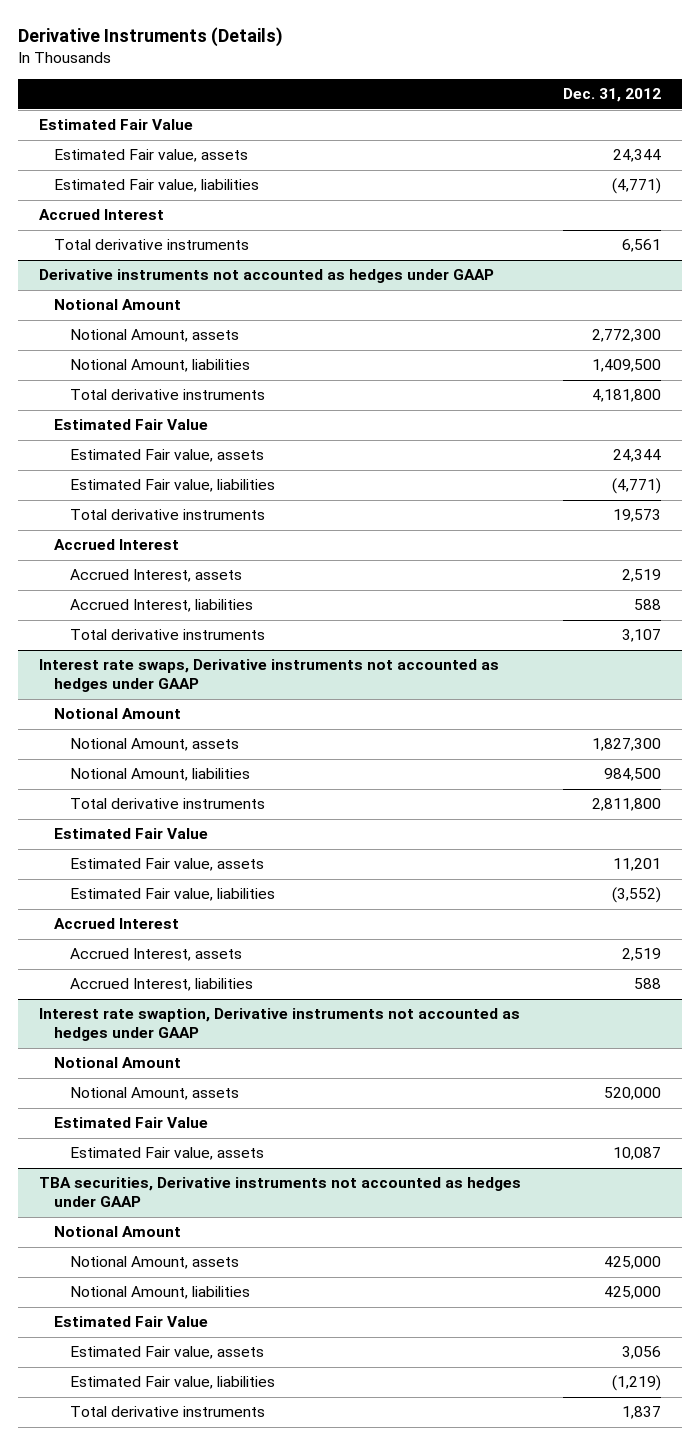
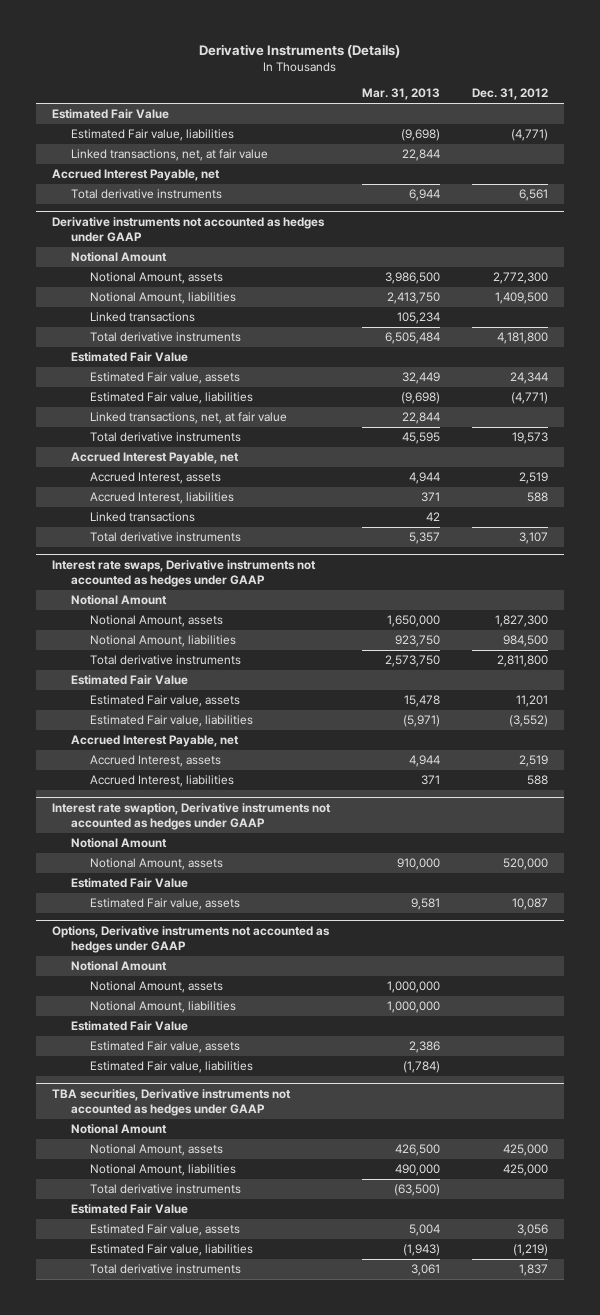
- | Dec. 31, 2012
+ | Mar. 31, 2013 | Dec. 31, 2012
- Estimated Fair value, assets | 24,344
- Accrued Interest
+ Linked transactions, net, at fair value | 22,844 |
+ Accrued Interest Payable, net
@ Derivative instruments not accounted as hedges under GAAP
+ Linked transactions | 105,234 |
+ Linked transactions, net, at fair value | 22,844 |
- Accrued Interest
+ Accrued Interest Payable, net
+ Linked transactions | 42 |
@ Interest rate swaps, Derivative instruments not accounted as hedges under GAAP
- Accrued Interest
+ Accrued Interest Payable, net
+ Options, Derivative instruments not accounted as hedges under GAAP
+ Notional Amount
+ Notional Amount, assets | 1,000,000 |
+ Notional Amount, liabilities | 1,000,000 |
+ Estimated Fair Value
+ Estimated Fair value, assets | 2,386 |
+ Estimated Fair value, liabilities | (1,784) |
@ TBA securities, Derivative instruments not accounted as hedges under GAAP
+ Total derivative instruments | (63,500) |

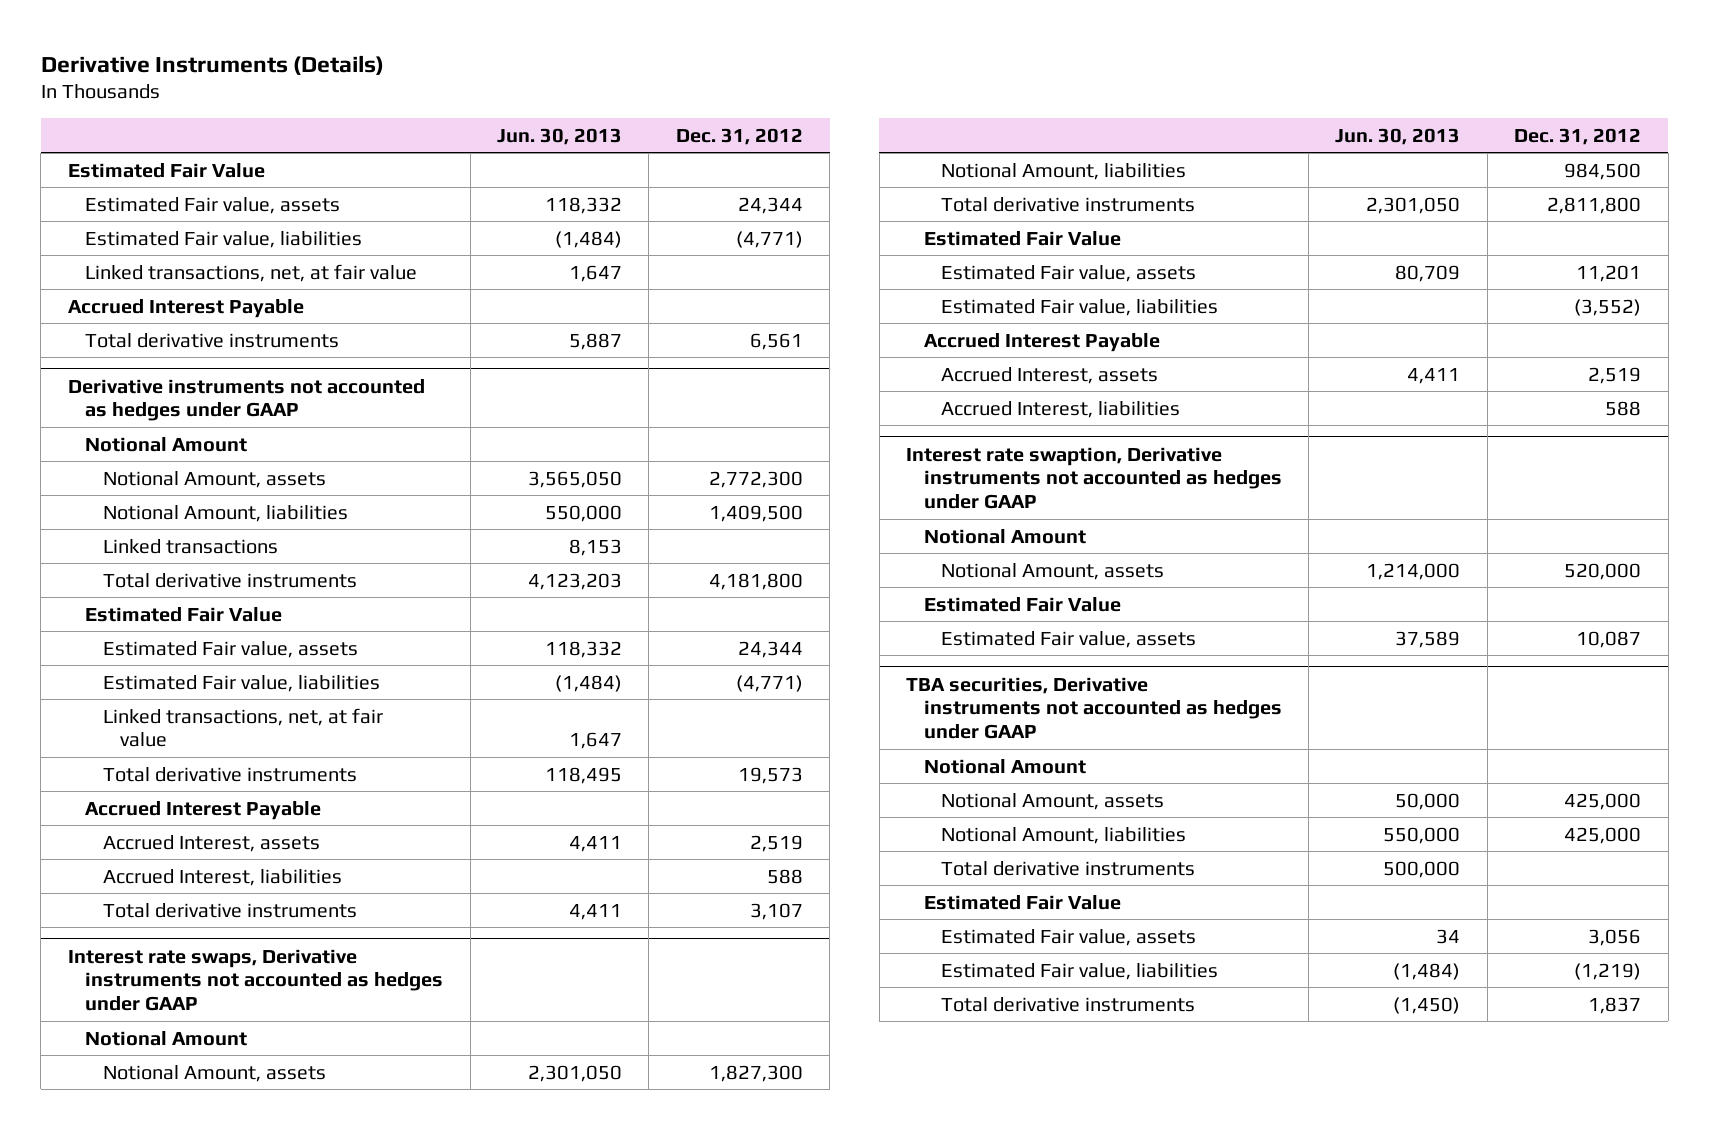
- | Mar. 31, 2013 | Dec. 31, 2012
+ | Jun. 30, 2013 | Dec. 31, 2012
+ Estimated Fair value, assets | 118,332 | 24,344
- Accrued Interest Payable, net
+ Accrued Interest Payable
@ Derivative instruments not accounted as hedges under GAAP
- Accrued Interest Payable, net
+ Accrued Interest Payable
- Linked transactions | 42 |
@ Interest rate swaps, Derivative instruments not accounted as hedges under GAAP
- Accrued Interest Payable, net
+ Accrued Interest Payable
- Options, Derivative instruments not accounted as hedges under GAAP
- Notional Amount
- Notional Amount, assets | 1,000,000 |
- Notional Amount, liabilities | 1,000,000 |
- Estimated Fair Value
- Estimated Fair value, assets | 2,386 |
- Estimated Fair value, liabilities | (1,784) |

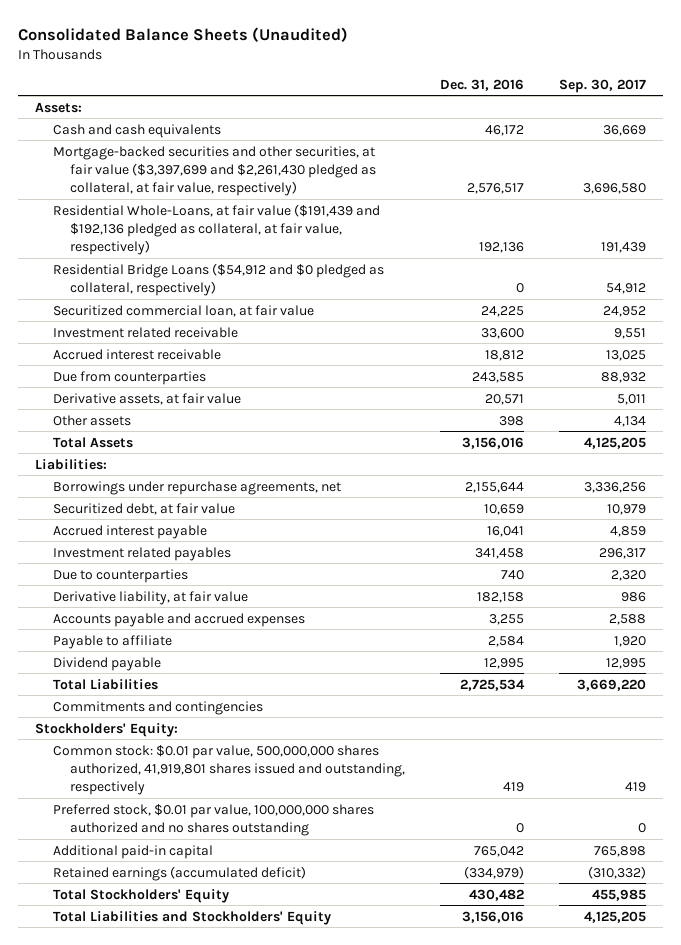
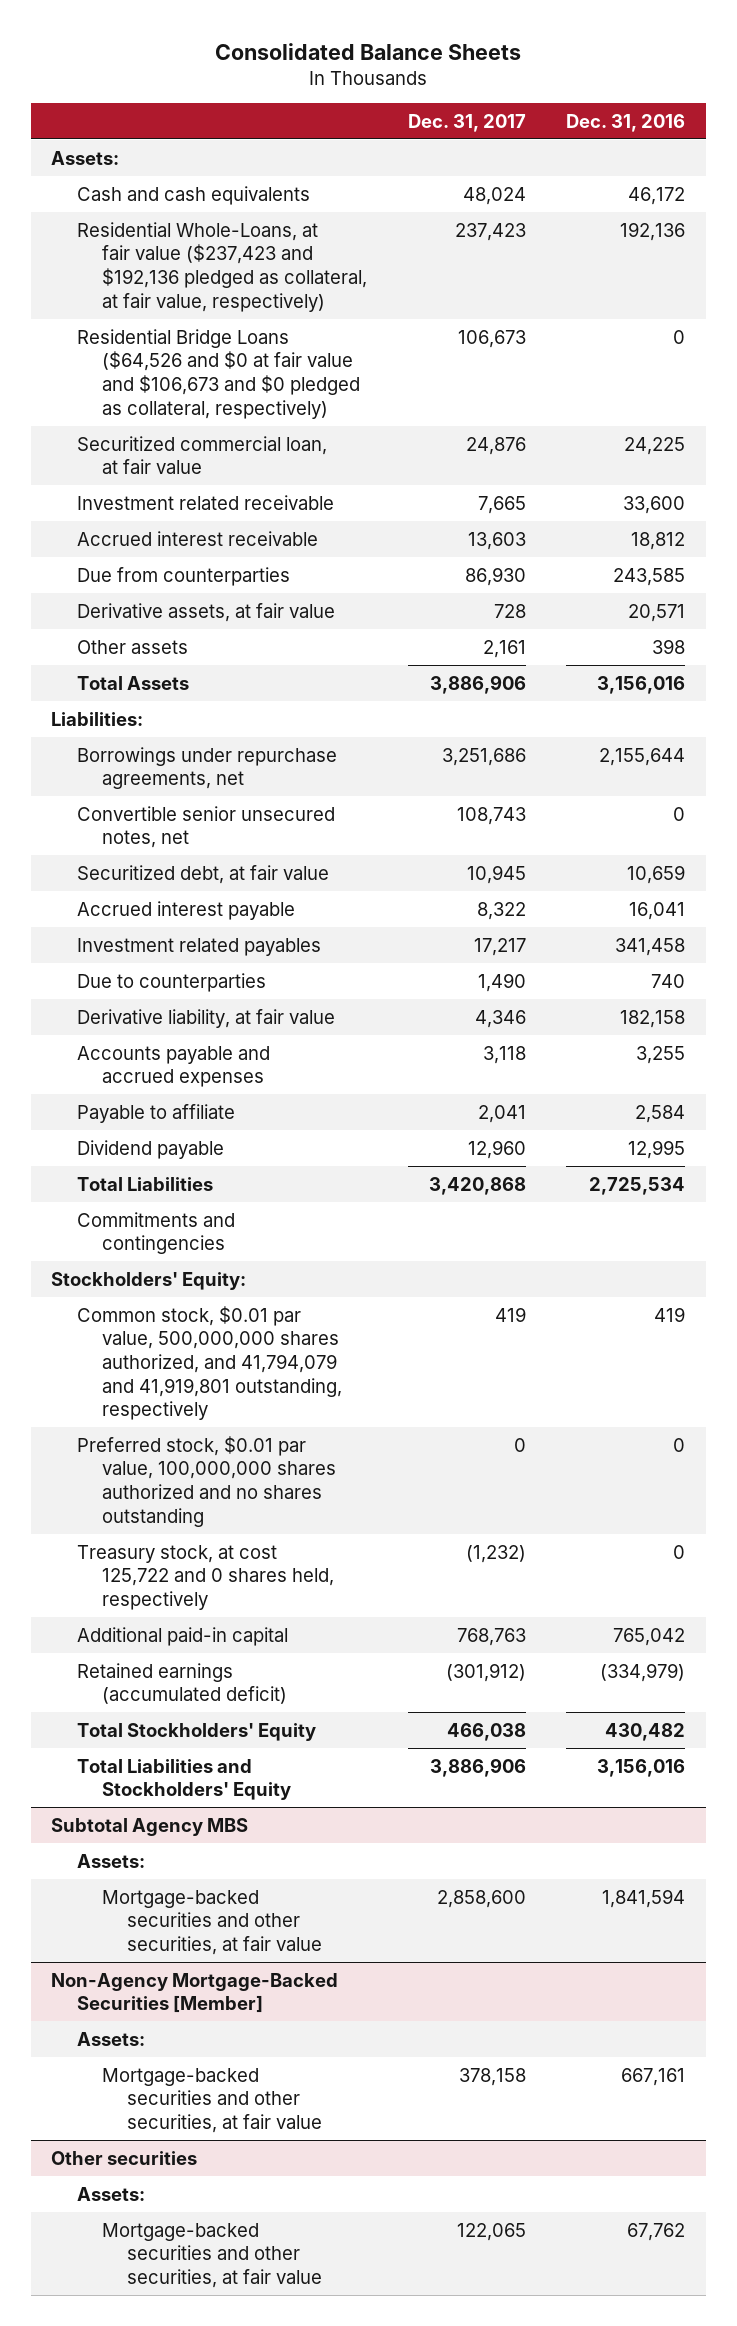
- Consolidated Balance Sheets (Unaudited)
+ Consolidated Balance Sheets
- | Dec. 31, 2016 | Sep. 30, 2017
+ | Dec. 31, 2017 | Dec. 31, 2016
- Mortgage-backed securities and other securities, at fair value ($3,397,699 and $2,261,430 pledged as collateral, at fair value, respectively) | 2,576,517 | 3,696,580
- Residential Whole-Loans, at fair value ($191,439 and $192,136 pledged as collateral, at fair value, respectively) | 192,136 | 191,439
- Residential Bridge Loans ($54,912 and $0 pledged as collateral, respectively) | 0 | 54,912
+ Residential Whole-Loans, at fair value ($237,423 and $192,136 pledged as collateral, at fair value, respectively) | 237,423 | 192,136
+ Residential Bridge Loans ($64,526 and $0 at fair value and $106,673 and $0 pledged as collateral, respectively) | 106,673 | 0
+ Convertible senior unsecured notes, net | 108,743 | 0
- Common stock: $0.01 par value, 500,000,000 shares authorized, 41,919,801 shares issued and outstanding, respectively | 419 | 419
+ Common stock, $0.01 par value, 500,000,000 shares authorized, and 41,794,079 and 41,919,801 outstanding, respectively | 419 | 419
+ Treasury stock, at cost 125,722 and 0 shares held, respectively | (1,232) | 0
+ Subtotal Agency MBS
+ Assets:
+ Mortgage-backed securities and other securities, at fair value | 2,858,600 | 1,841,594
+ Non-Agency Mortgage-Backed Securities [Member]
+ Assets:
+ Mortgage-backed securities and other securities, at fair value | 378,158 | 667,161
+ Other securities
+ Assets:
+ Mortgage-backed securities and other securities, at fair value | 122,065 | 67,762

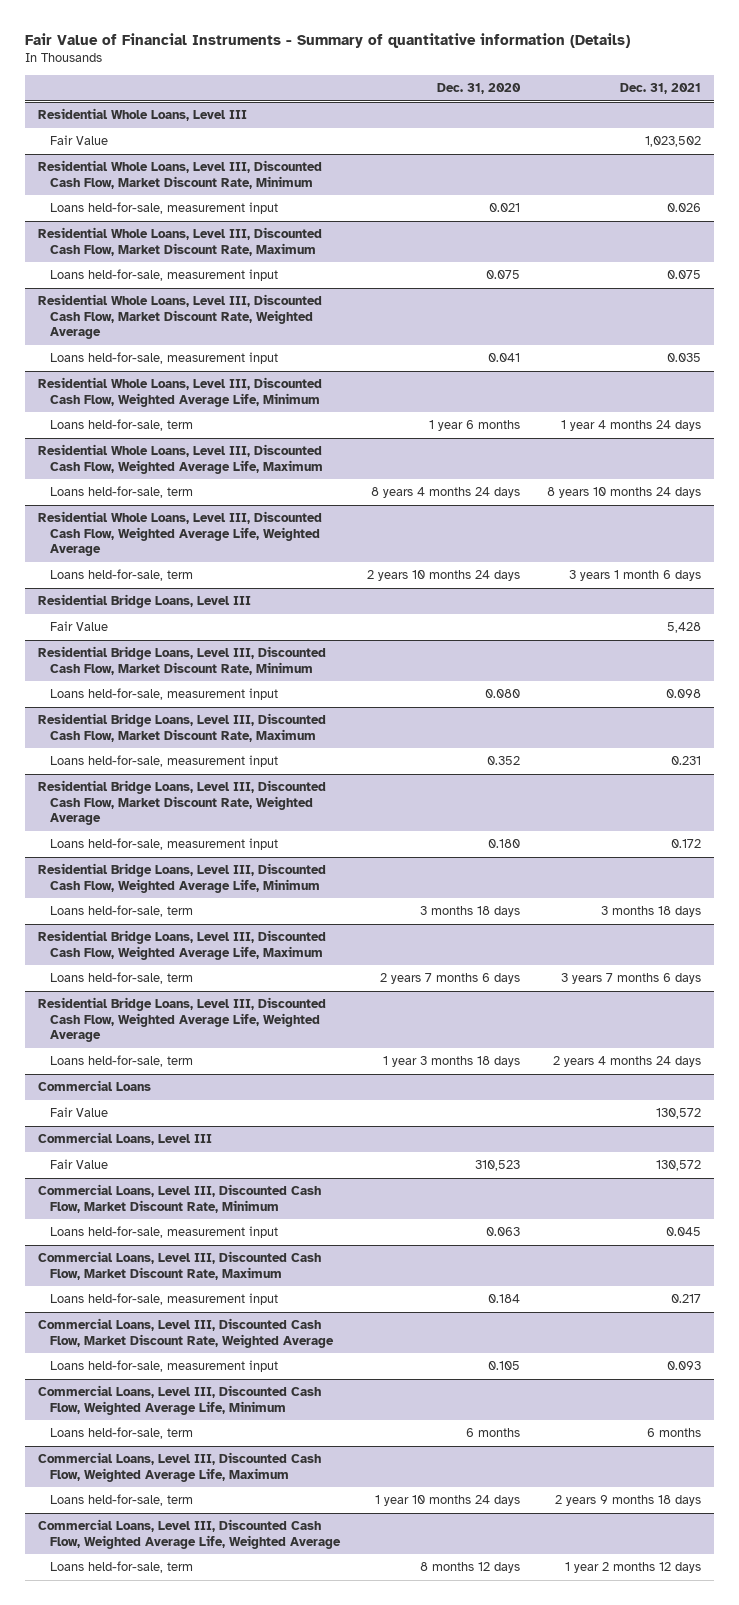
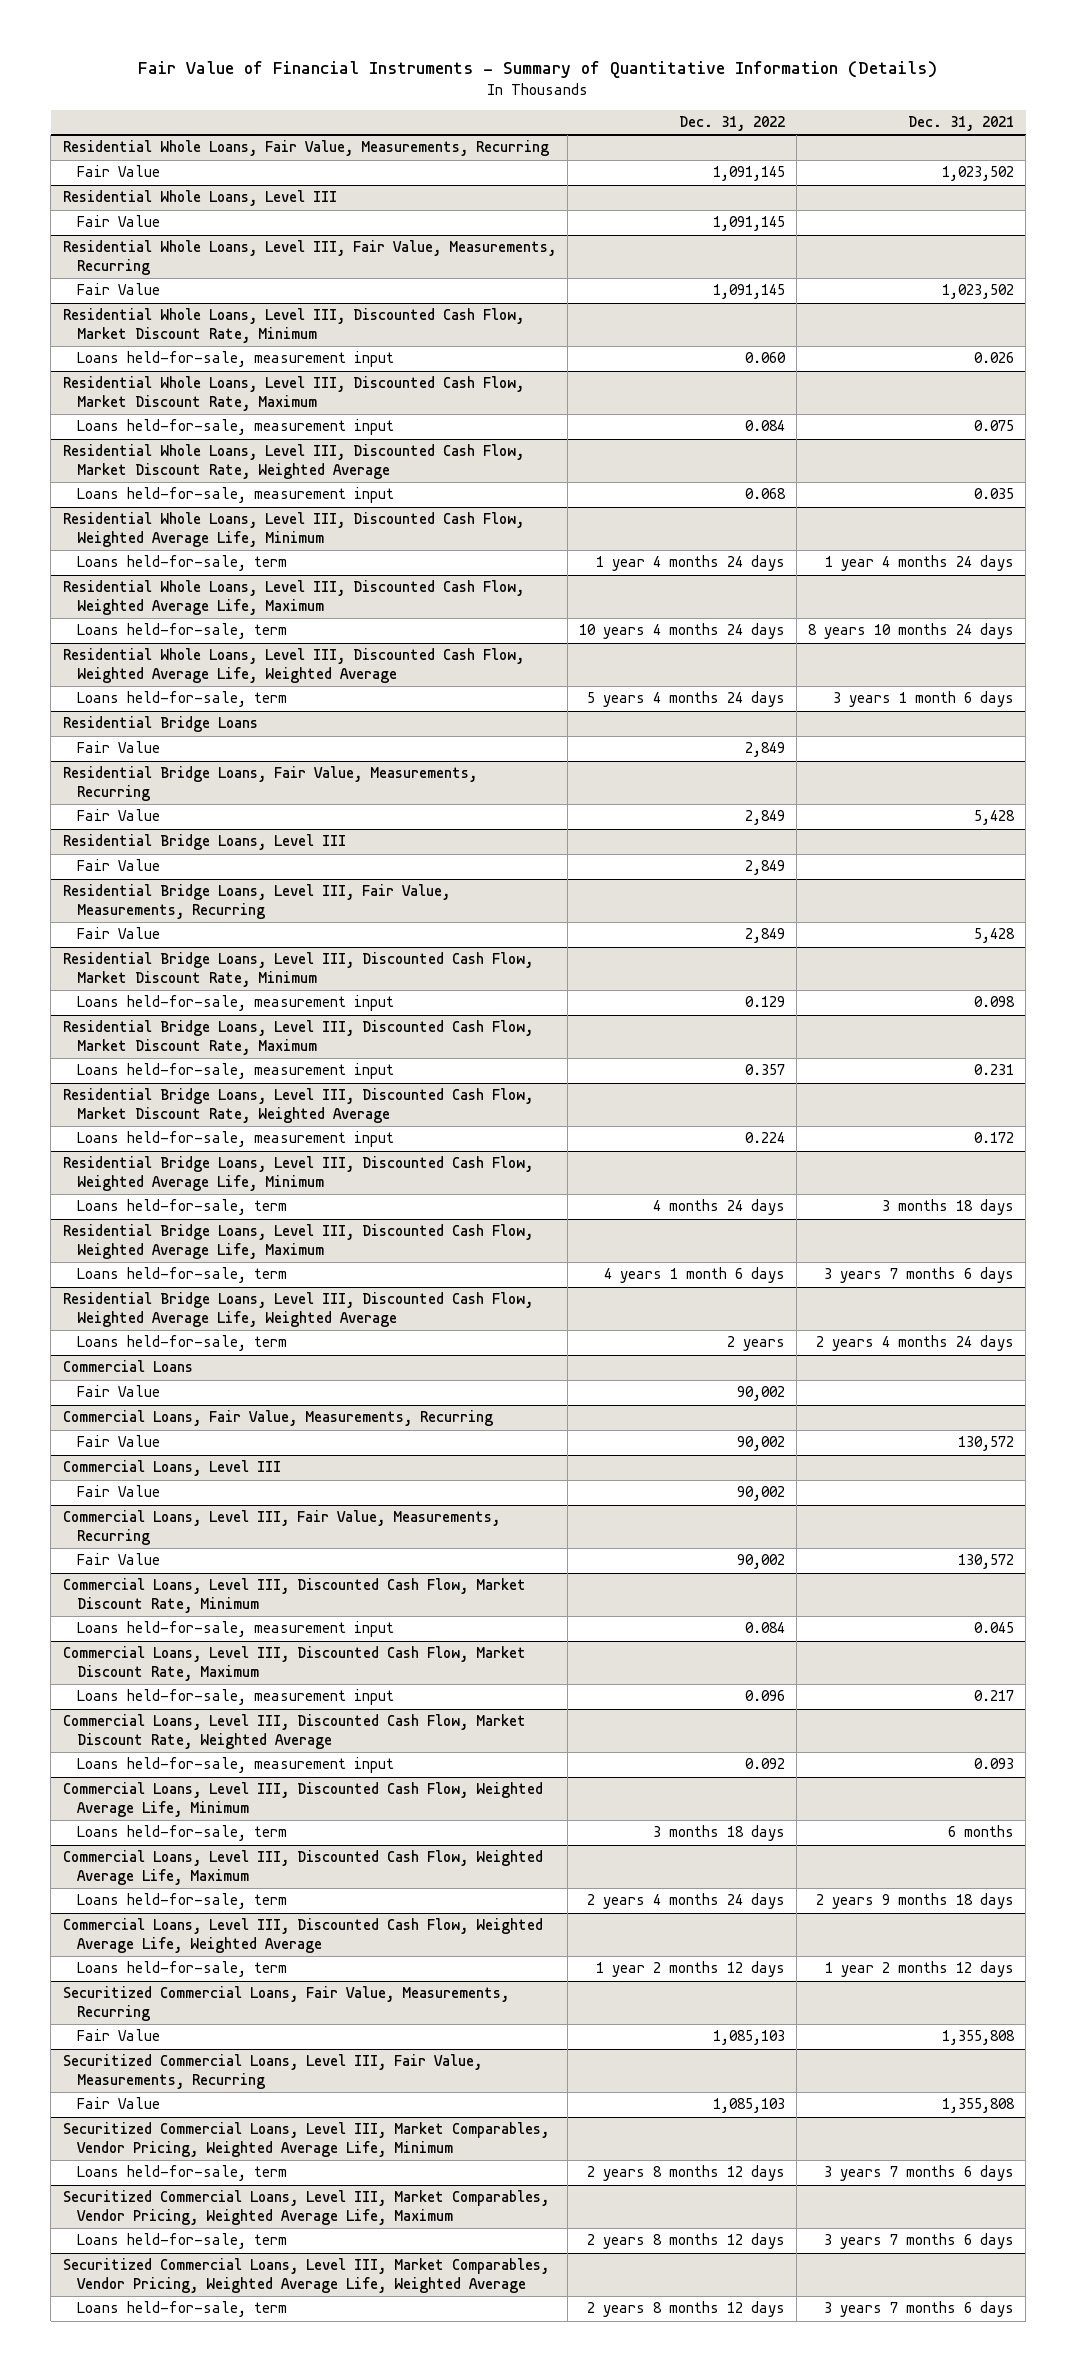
- Fair Value of Financial Instruments - Summary of quantitative information (Details)
+ Fair Value of Financial Instruments - Summary of Quantitative Information (Details)
- | Dec. 31, 2020 | Dec. 31, 2021
+ | Dec. 31, 2022 | Dec. 31, 2021
+ Residential Whole Loans, Fair Value, Measurements, Recurring
+ Fair Value | 1,091,145 | 1,023,502
@ Residential Whole Loans, Level III
+ Fair Value | 1,091,145 |
+ Residential Whole Loans, Level III, Fair Value, Measurements, Recurring
+ Residential Bridge Loans
+ Fair Value | 2,849 |
+ Residential Bridge Loans, Fair Value, Measurements, Recurring
+ Fair Value | 2,849 | 5,428
@ Residential Bridge Loans, Level III
+ Fair Value | 2,849 |
+ Residential Bridge Loans, Level III, Fair Value, Measurements, Recurring
@ Commercial Loans
+ Fair Value | 90,002 |
+ Commercial Loans, Fair Value, Measurements, Recurring
@ Commercial Loans, Level III
+ Fair Value | 90,002 |
+ Commercial Loans, Level III, Fair Value, Measurements, Recurring
+ Securitized Commercial Loans, Fair Value, Measurements, Recurring
+ Fair Value | 1,085,103 | 1,355,808
+ Securitized Commercial Loans, Level III, Fair Value, Measurements, Recurring
+ Fair Value | 1,085,103 | 1,355,808
+ Securitized Commercial Loans, Level III, Market Comparables, Vendor Pricing, Weighted Average Life, Minimum
+ Loans held-for-sale, term | 2 years 8 months 12 days | 3 years 7 months 6 days
+ Securitized Commercial Loans, Level III, Market Comparables, Vendor Pricing, Weighted Average Life, Maximum
+ Loans held-for-sale, term | 2 years 8 months 12 days | 3 years 7 months 6 days
+ Securitized Commercial Loans, Level III, Market Comparables, Vendor Pricing, Weighted Average Life, Weighted Average
+ Loans held-for-sale, term | 2 years 8 months 12 days | 3 years 7 months 6 days

